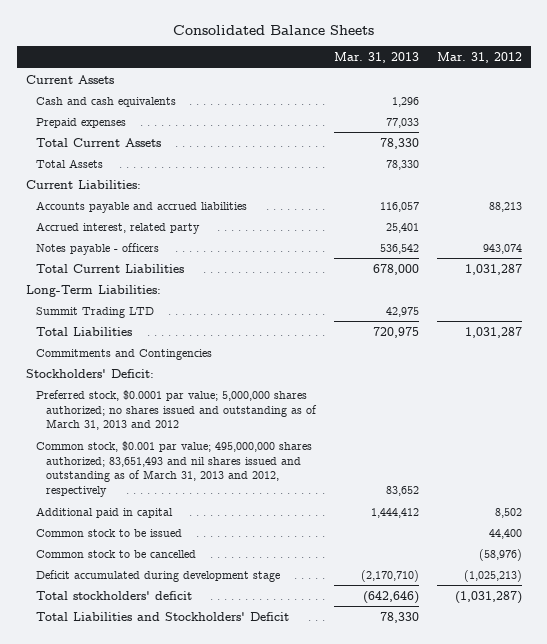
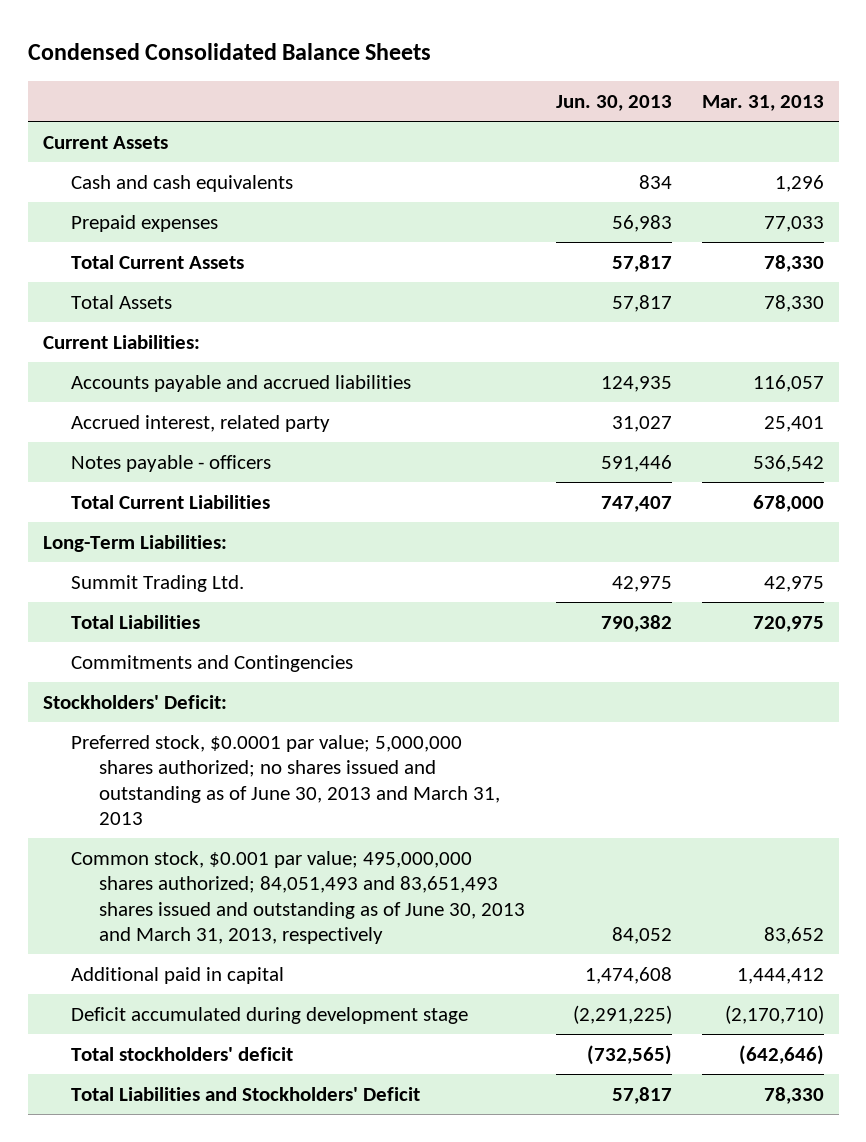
- Consolidated Balance Sheets
+ Condensed Consolidated Balance Sheets
- | Mar. 31, 2013 | Mar. 31, 2012
+ | Jun. 30, 2013 | Mar. 31, 2013
- Summit Trading LTD | 42,975 |
+ Summit Trading Ltd. | 42,975 | 42,975
- Preferred stock, $0.0001 par value; 5,000,000 shares authorized; no shares issued and outstanding as of March 31, 2013 and 2012
- Common stock, $0.001 par value; 495,000,000 shares authorized; 83,651,493 and nil shares issued and outstanding as of March 31, 2013 and 2012, respectively | 83,652 |
+ Preferred stock, $0.0001 par value; 5,000,000 shares authorized; no shares issued and outstanding as of June 30, 2013 and March 31, 2013
+ Common stock, $0.001 par value; 495,000,000 shares authorized; 84,051,493 and 83,651,493 shares issued and outstanding as of June 30, 2013 and March 31, 2013, respectively | 84,052 | 83,652
- Common stock to be issued | | 44,400
- Common stock to be cancelled | | (58,976)

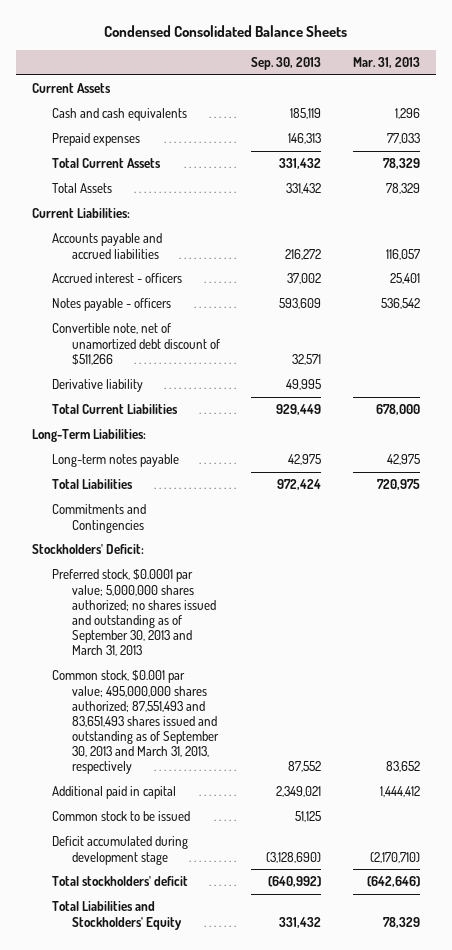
- | Jun. 30, 2013 | Mar. 31, 2013
+ | Sep. 30, 2013 | Mar. 31, 2013
- Total Current Assets | 57,817 | 78,330
- Total Assets | 57,817 | 78,330
+ Total Current Assets | 331,432 | 78,329
+ Total Assets | 331,432 | 78,329
- Accrued interest, related party | 31,027 | 25,401
+ Accrued interest - officers | 37,002 | 25,401
+ Convertible note, net of unamortized debt discount of $511,266 | 32,571 |
+ Derivative liability | 49,995 |
- Summit Trading Ltd. | 42,975 | 42,975
+ Long-term notes payable | 42,975 | 42,975
- Preferred stock, $0.0001 par value; 5,000,000 shares authorized; no shares issued and outstanding as of June 30, 2013 and March 31, 2013
- Common stock, $0.001 par value; 495,000,000 shares authorized; 84,051,493 and 83,651,493 shares issued and outstanding as of June 30, 2013 and March 31, 2013, respectively | 84,052 | 83,652
+ Preferred stock, $0.0001 par value; 5,000,000 shares authorized; no shares issued and outstanding as of September 30, 2013 and March 31, 2013
+ Common stock, $0.001 par value; 495,000,000 shares authorized; 87,551,493 and 83,651,493 shares issued and outstanding as of September 30, 2013 and March 31, 2013, respectively | 87,552 | 83,652
+ Common stock to be issued | 51,125 |
- Total Liabilities and Stockholders' Deficit | 57,817 | 78,330
+ Total Liabilities and Stockholders' Equity | 331,432 | 78,329

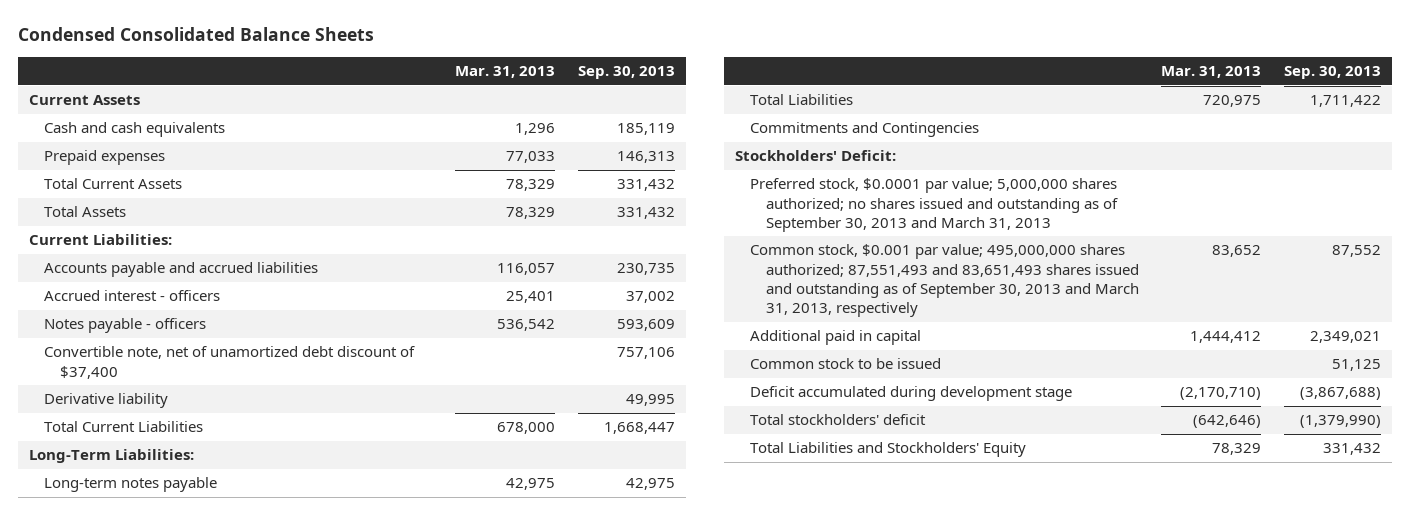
- | Sep. 30, 2013 | Mar. 31, 2013
+ | Mar. 31, 2013 | Sep. 30, 2013
- Accounts payable and accrued liabilities | 216,272 | 116,057
+ Accounts payable and accrued liabilities | 116,057 | 230,735
- Convertible note, net of unamortized debt discount of $511,266 | 32,571 |
+ Convertible note, net of unamortized debt discount of $37,400 | | 757,106
- Total Current Liabilities | 929,449 | 678,000
+ Total Current Liabilities | 678,000 | 1,668,447
- Total Liabilities | 972,424 | 720,975
+ Total Liabilities | 720,975 | 1,711,422
- Deficit accumulated during development stage | (3,128,690) | (2,170,710)
- Total stockholders' deficit | (640,992) | (642,646)
+ Deficit accumulated during development stage | (2,170,710) | (3,867,688)
+ Total stockholders' deficit | (642,646) | (1,379,990)

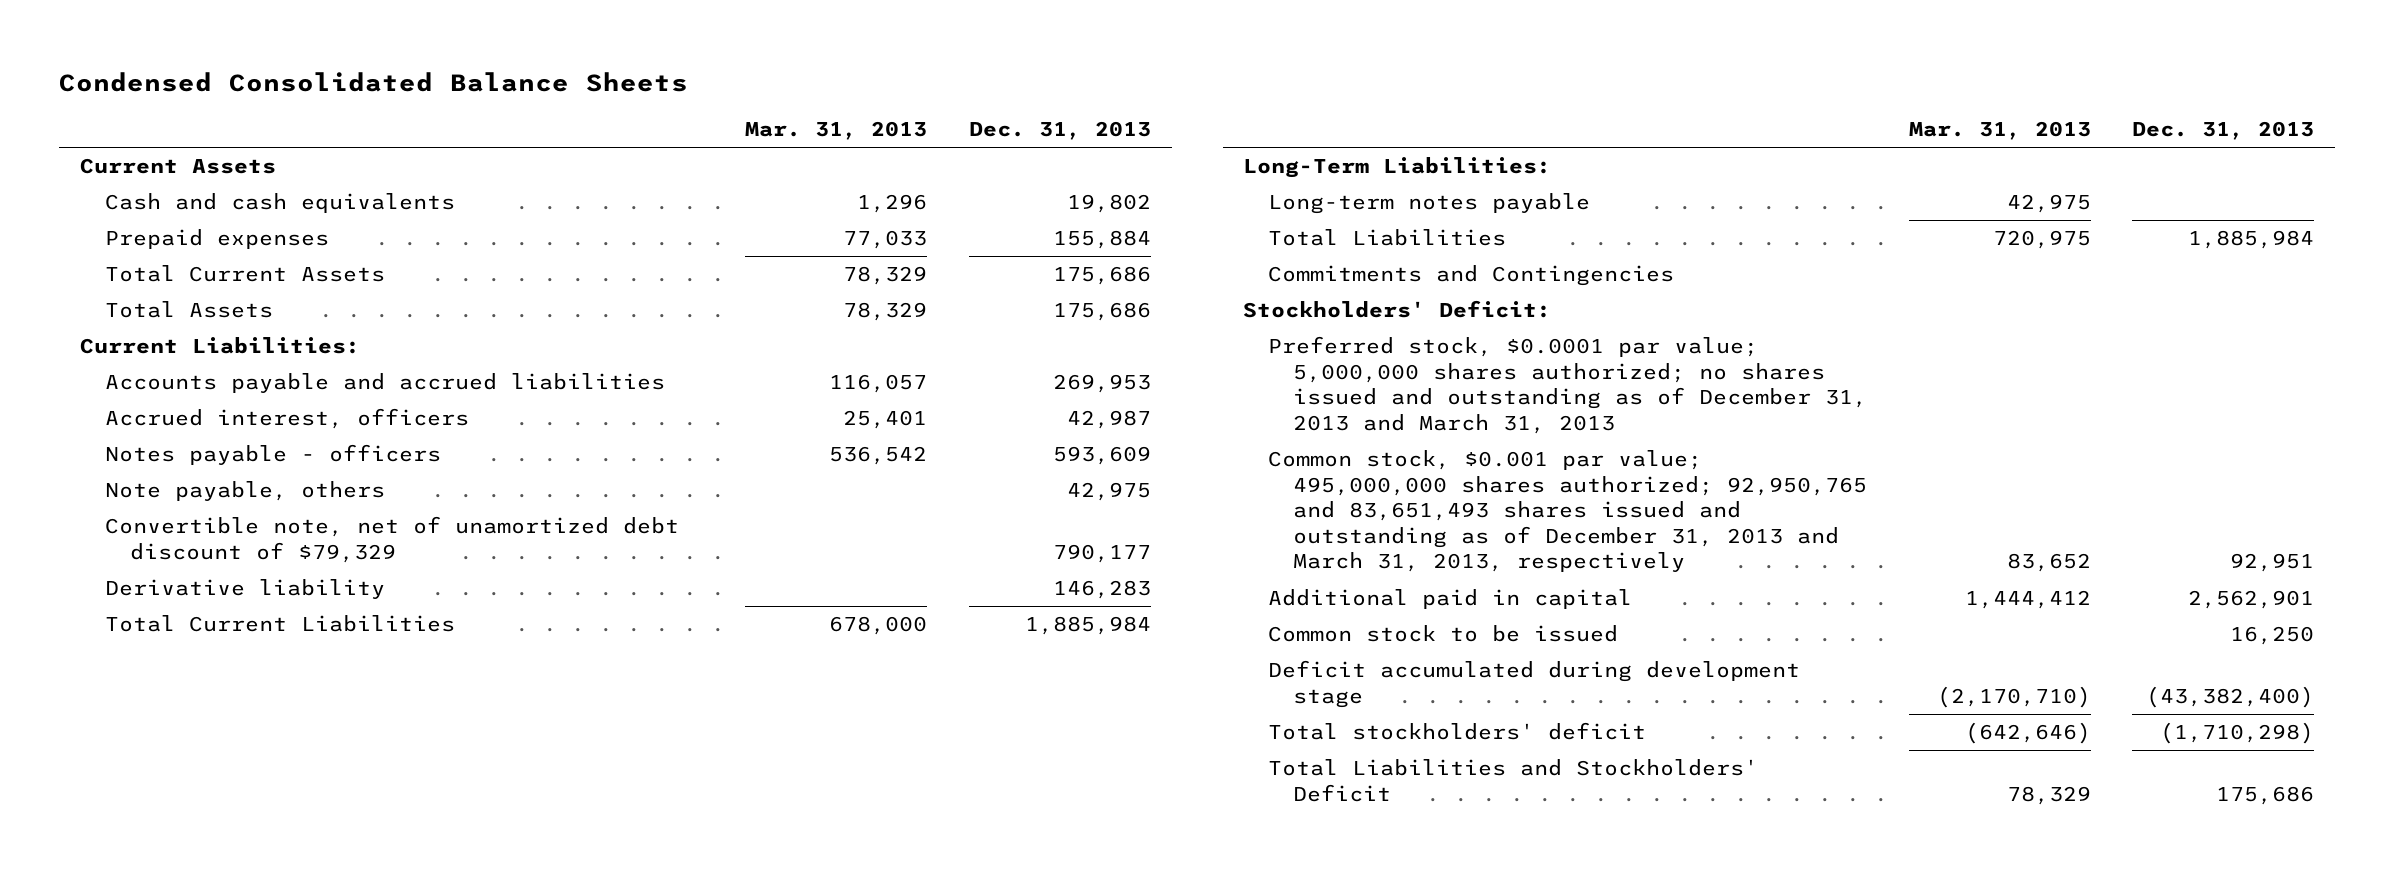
- | Mar. 31, 2013 | Sep. 30, 2013
+ | Mar. 31, 2013 | Dec. 31, 2013
- Accrued interest - officers | 25,401 | 37,002
+ Accrued interest, officers | 25,401 | 42,987
- Convertible note, net of unamortized debt discount of $37,400 | | 757,106
+ Note payable, others | | 42,975
+ Convertible note, net of unamortized debt discount of $79,329 | | 790,177
- Preferred stock, $0.0001 par value; 5,000,000 shares authorized; no shares issued and outstanding as of September 30, 2013 and March 31, 2013
- Common stock, $0.001 par value; 495,000,000 shares authorized; 87,551,493 and 83,651,493 shares issued and outstanding as of September 30, 2013 and March 31, 2013, respectively | 83,652 | 87,552
+ Preferred stock, $0.0001 par value; 5,000,000 shares authorized; no shares issued and outstanding as of December 31, 2013 and March 31, 2013
+ Common stock, $0.001 par value; 495,000,000 shares authorized; 92,950,765 and 83,651,493 shares issued and outstanding as of December 31, 2013 and March 31, 2013, respectively | 83,652 | 92,951
- Total Liabilities and Stockholders' Equity | 78,329 | 331,432
+ Total Liabilities and Stockholders' Deficit | 78,329 | 175,686

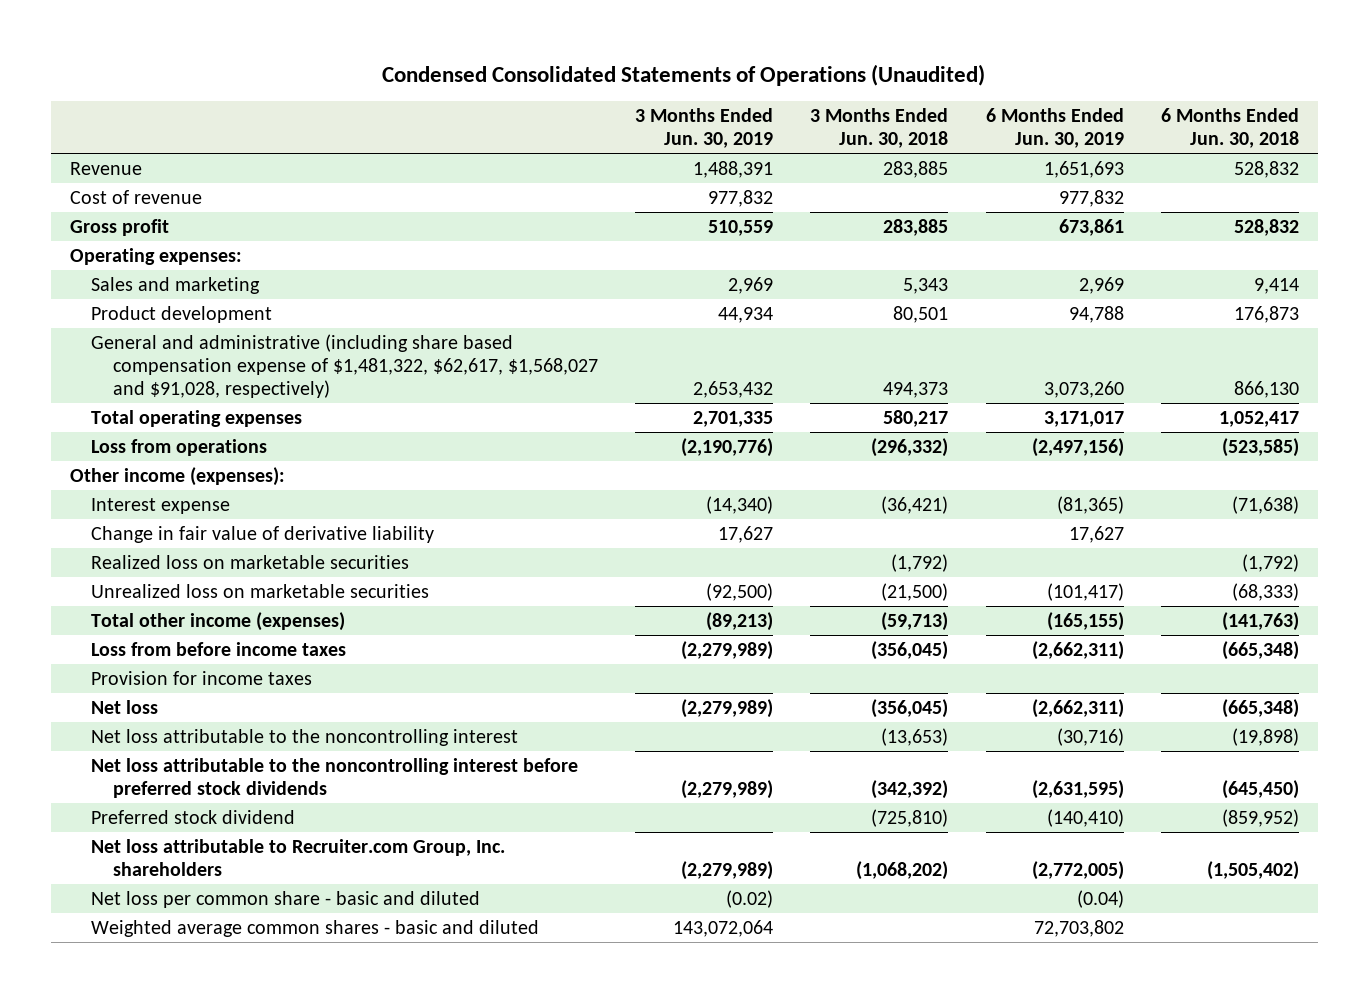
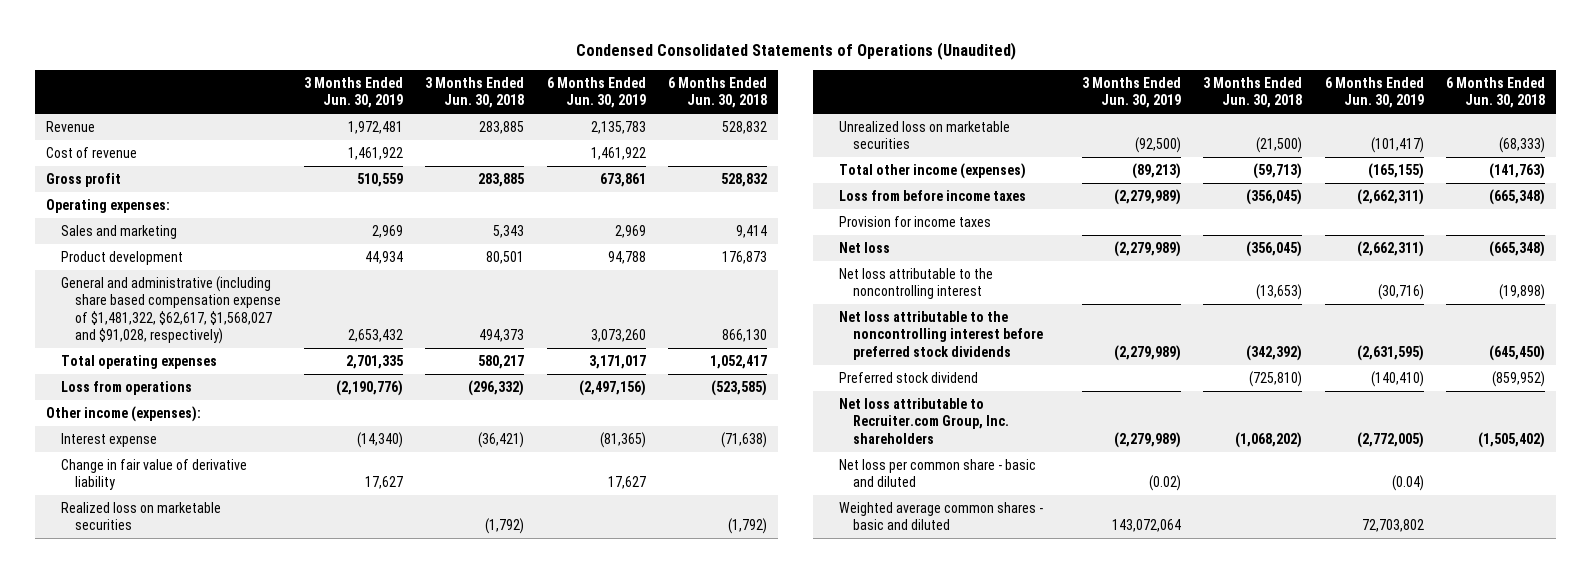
- Revenue | 1,488,391 | 283,885 | 1,651,693 | 528,832
- Cost of revenue | 977,832 | | 977,832 |
+ Revenue | 1,972,481 | 283,885 | 2,135,783 | 528,832
+ Cost of revenue | 1,461,922 | | 1,461,922 |

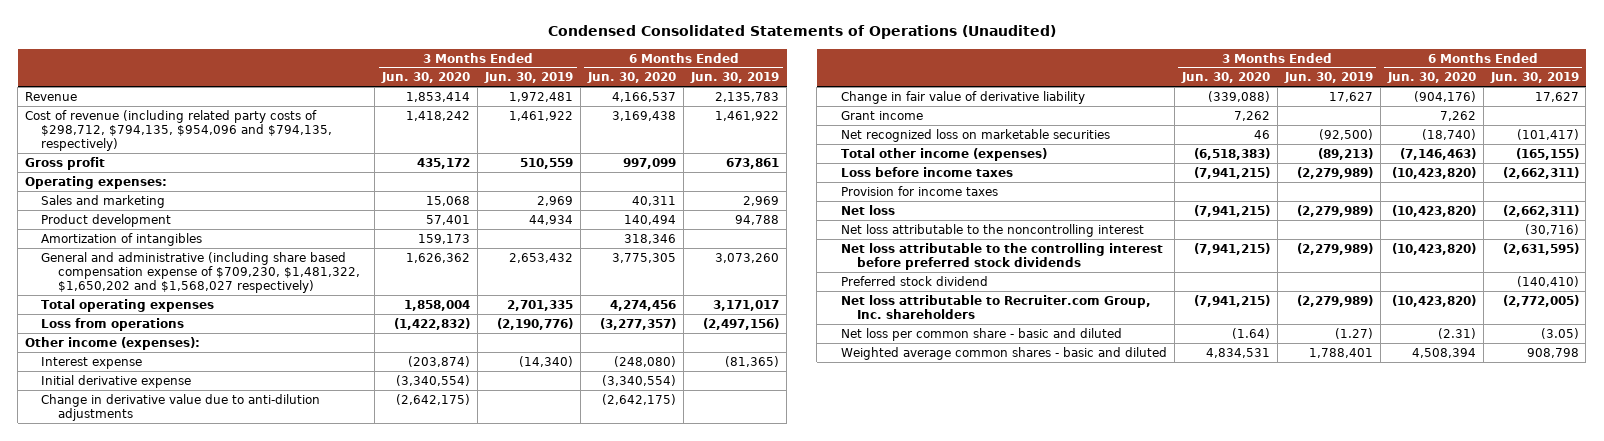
- | 3 Months Ended Jun. 30, 2019 | 3 Months Ended Jun. 30, 2018 | 6 Months Ended Jun. 30, 2019 | 6 Months Ended Jun. 30, 2018
+ | 3 Months Ended Jun. 30, 2020 | 3 Months Ended Jun. 30, 2019 | 6 Months Ended Jun. 30, 2020 | 6 Months Ended Jun. 30, 2019
- Cost of revenue | 1,461,922 | | 1,461,922 |
+ Cost of revenue (including related party costs of $298,712, $794,135, $954,096 and $794,135, respectively) | 1,418,242 | 1,461,922 | 3,169,438 | 1,461,922
- General and administrative (including share based compensation expense of $1,481,322, $62,617, $1,568,027 and $91,028, respectively) | 2,653,432 | 494,373 | 3,073,260 | 866,130
+ Amortization of intangibles | 159,173 | | 318,346 |
+ General and administrative (including share based compensation expense of $709,230, $1,481,322, $1,650,202 and $1,568,027 respectively) | 1,626,362 | 2,653,432 | 3,775,305 | 3,073,260
+ Initial derivative expense | (3,340,554) | | (3,340,554) |
+ Change in derivative value due to anti-dilution adjustments | (2,642,175) | | (2,642,175) |
- Realized loss on marketable securities | | (1,792) | | (1,792)
- Unrealized loss on marketable securities | (92,500) | (21,500) | (101,417) | (68,333)
+ Grant income | 7,262 | | 7,262 |
+ Net recognized loss on marketable securities | 46 | (92,500) | (18,740) | (101,417)
- Loss from before income taxes | (2,279,989) | (356,045) | (2,662,311) | (665,348)
+ Loss before income taxes | (7,941,215) | (2,279,989) | (10,423,820) | (2,662,311)
- Net loss attributable to the noncontrolling interest before preferred stock dividends | (2,279,989) | (342,392) | (2,631,595) | (645,450)
+ Net loss attributable to the controlling interest before preferred stock dividends | (7,941,215) | (2,279,989) | (10,423,820) | (2,631,595)
- Net loss per common share - basic and diluted | (0.02) | | (0.04) |
- Weighted average common shares - basic and diluted | 143,072,064 | | 72,703,802 |
+ Net loss per common share - basic and diluted | (1.64) | (1.27) | (2.31) | (3.05)
+ Weighted average common shares - basic and diluted | 4,834,531 | 1,788,401 | 4,508,394 | 908,798

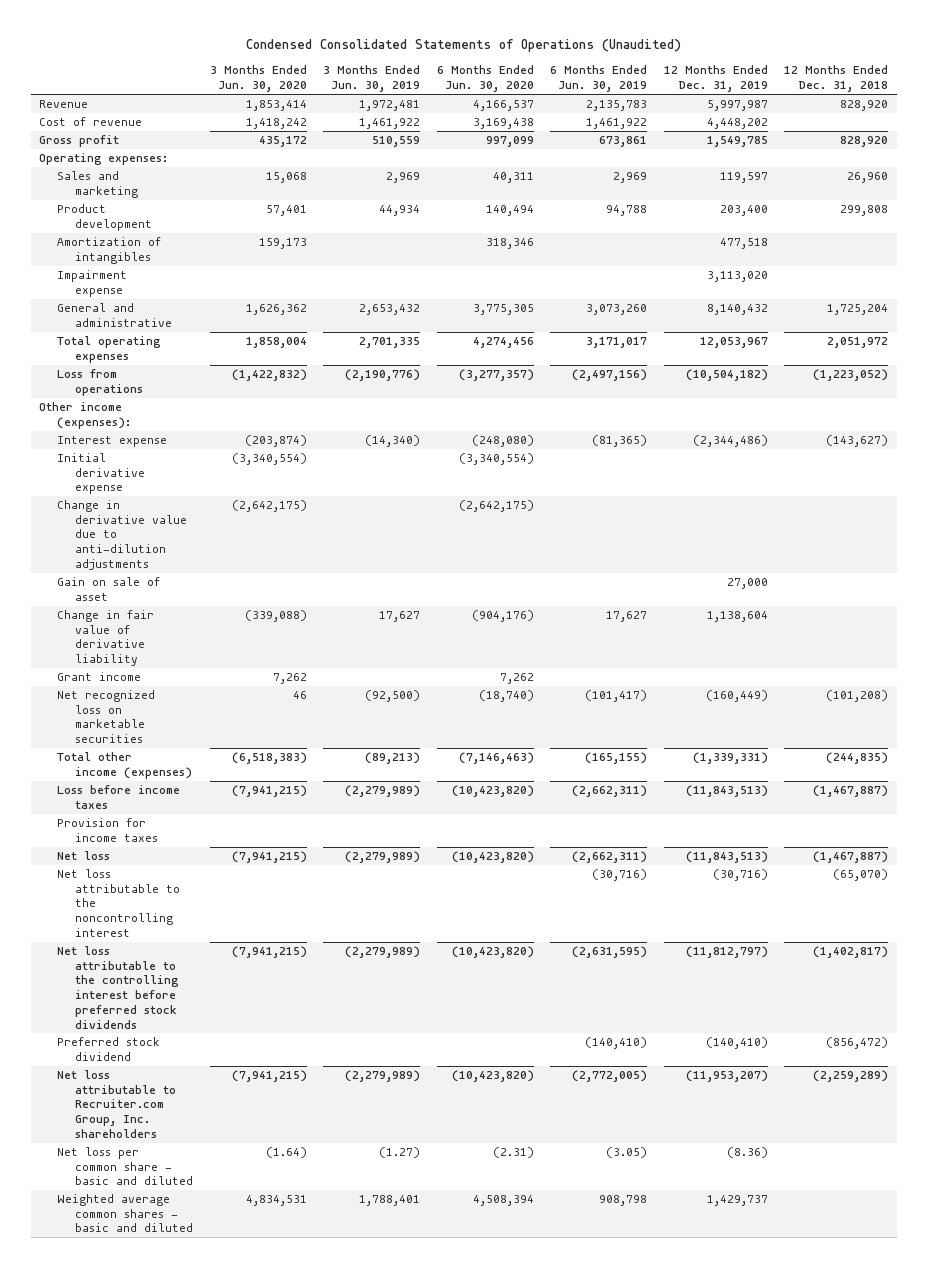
- | 3 Months Ended Jun. 30, 2020 | 3 Months Ended Jun. 30, 2019 | 6 Months Ended Jun. 30, 2020 | 6 Months Ended Jun. 30, 2019
+ | 3 Months Ended Jun. 30, 2020 | 3 Months Ended Jun. 30, 2019 | 6 Months Ended Jun. 30, 2020 | 6 Months Ended Jun. 30, 2019 | 12 Months Ended Dec. 31, 2019 | 12 Months Ended Dec. 31, 2018
- Cost of revenue (including related party costs of $298,712, $794,135, $954,096 and $794,135, respectively) | 1,418,242 | 1,461,922 | 3,169,438 | 1,461,922
+ Cost of revenue | 1,418,242 | 1,461,922 | 3,169,438 | 1,461,922 | 4,448,202 |
- General and administrative (including share based compensation expense of $709,230, $1,481,322, $1,650,202 and $1,568,027 respectively) | 1,626,362 | 2,653,432 | 3,775,305 | 3,073,260
+ Impairment expense | | | | | 3,113,020 |
+ General and administrative | 1,626,362 | 2,653,432 | 3,775,305 | 3,073,260 | 8,140,432 | 1,725,204
+ Gain on sale of asset | | | | | 27,000 |

